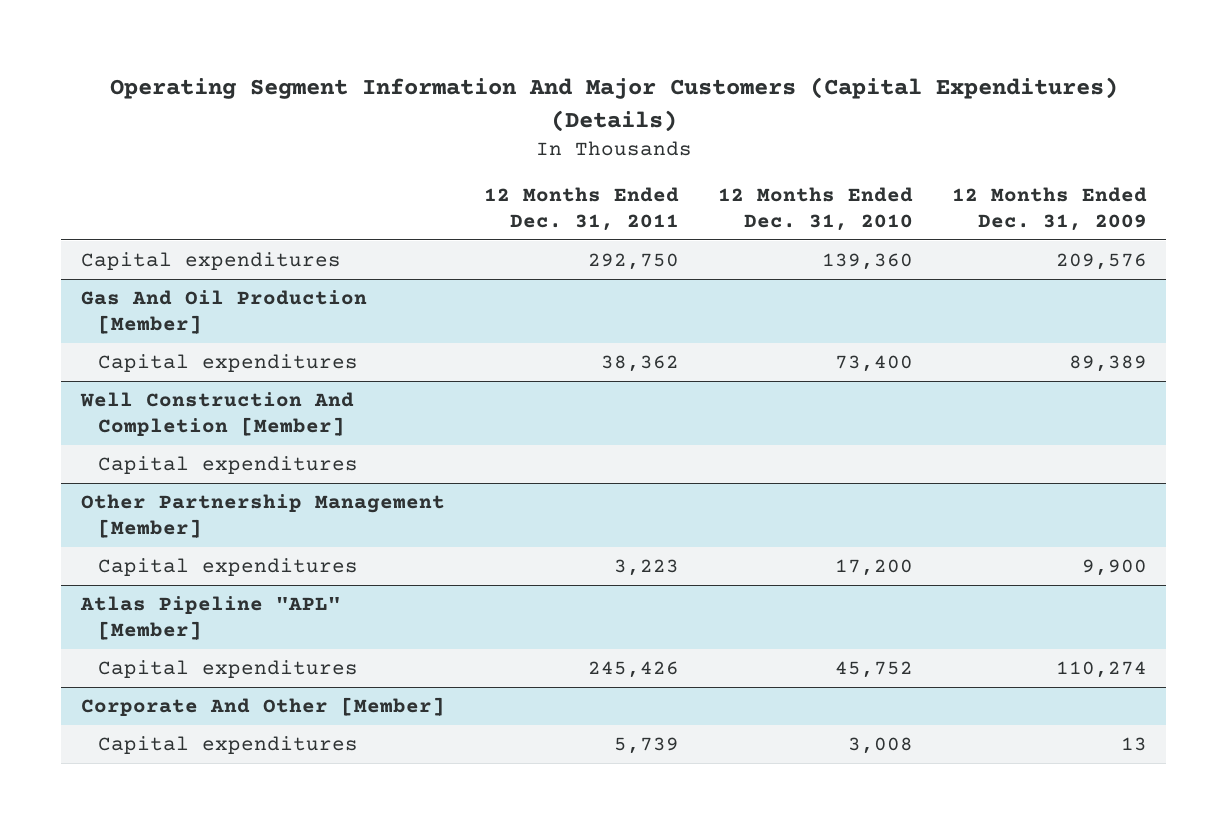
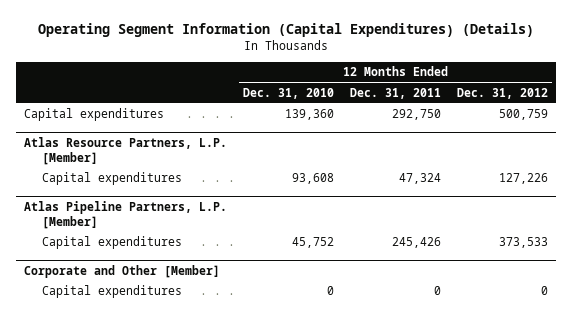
- Operating Segment Information And Major Customers (Capital Expenditures) (Details)
+ Operating Segment Information (Capital Expenditures) (Details)
- | 12 Months Ended Dec. 31, 2011 | 12 Months Ended Dec. 31, 2010 | 12 Months Ended Dec. 31, 2009
+ | 12 Months Ended Dec. 31, 2010 | 12 Months Ended Dec. 31, 2011 | 12 Months Ended Dec. 31, 2012
- Gas And Oil Production [Member]
- Capital expenditures | 38,362 | 73,400 | 89,389
- Well Construction And Completion [Member]
- Capital expenditures
- Other Partnership Management [Member]
- Capital expenditures | 3,223 | 17,200 | 9,900
- Atlas Pipeline "APL" [Member]
+ Atlas Resource Partners, L.P. [Member]
+ Capital expenditures | 93,608 | 47,324 | 127,226
+ Atlas Pipeline Partners, L.P. [Member]
- Corporate And Other [Member]
- Capital expenditures | 5,739 | 3,008 | 13
+ Corporate and Other [Member]
+ Capital expenditures | 0 | 0 | 0

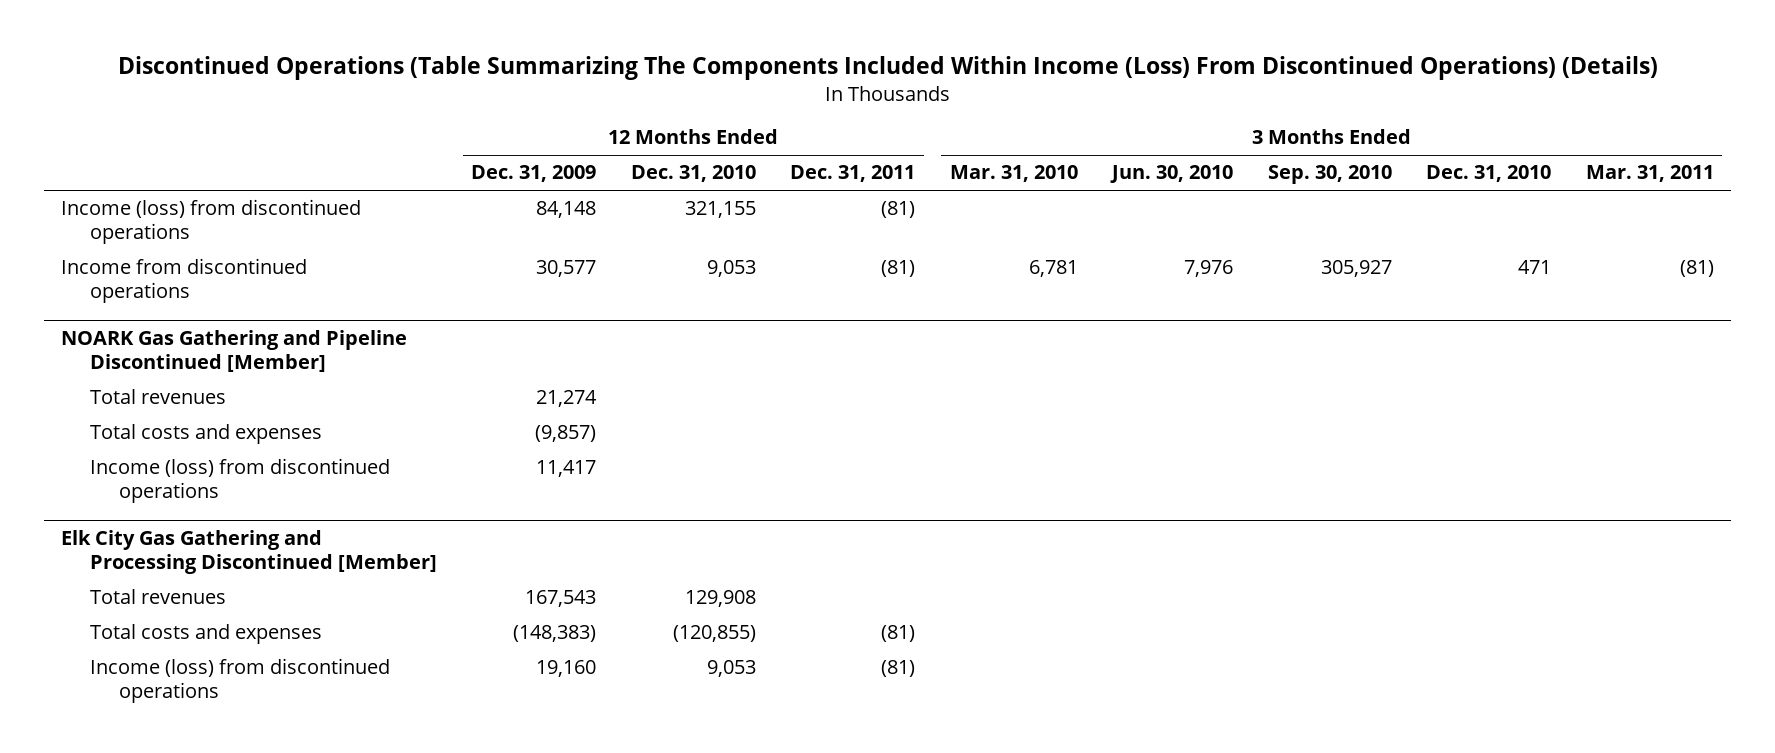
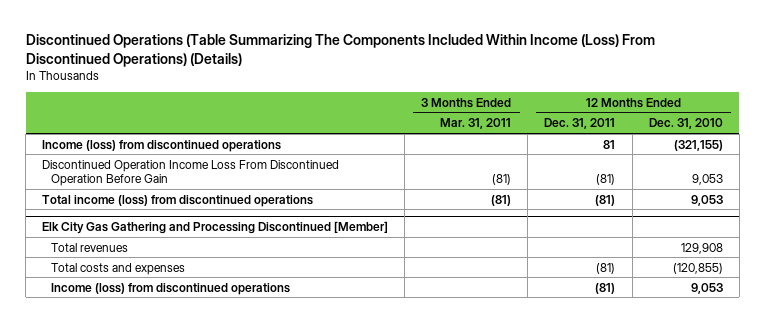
- | 12 Months Ended Dec. 31, 2009 | 12 Months Ended Dec. 31, 2010 | 12 Months Ended Dec. 31, 2011 | 3 Months Ended Mar. 31, 2010 | 3 Months Ended Jun. 30, 2010 | 3 Months Ended Sep. 30, 2010 | 3 Months Ended Dec. 31, 2010 | 3 Months Ended Mar. 31, 2011
+ | 3 Months Ended Mar. 31, 2011 | 12 Months Ended Dec. 31, 2011 | 12 Months Ended Dec. 31, 2010
- Income (loss) from discontinued operations | 84,148 | 321,155 | (81) | | | | |
- Income from discontinued operations | 30,577 | 9,053 | (81) | 6,781 | 7,976 | 305,927 | 471 | (81)
- NOARK Gas Gathering and Pipeline Discontinued [Member]
- Total revenues | 21,274 | | | | | | |
- Total costs and expenses | (9,857) | | | | | | |
- Income (loss) from discontinued operations | 11,417 | | | | | | |
+ Income (loss) from discontinued operations | | 81 | (321,155)
+ Discontinued Operation Income Loss From Discontinued Operation Before Gain | (81) | (81) | 9,053
+ Total income (loss) from discontinued operations | (81) | (81) | 9,053

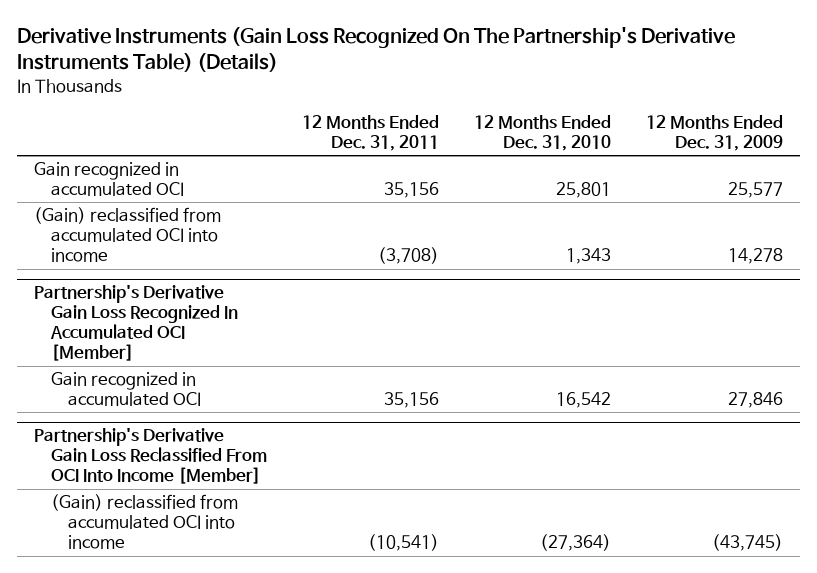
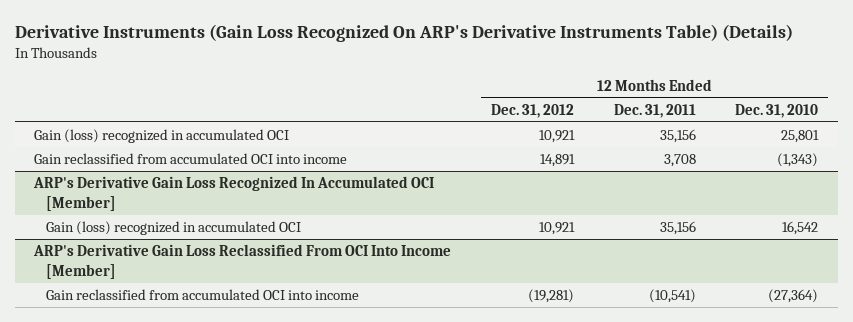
- Derivative Instruments (Gain Loss Recognized On The Partnership's Derivative Instruments Table) (Details)
+ Derivative Instruments (Gain Loss Recognized On ARP's Derivative Instruments Table) (Details)
- | 12 Months Ended Dec. 31, 2011 | 12 Months Ended Dec. 31, 2010 | 12 Months Ended Dec. 31, 2009
+ | 12 Months Ended Dec. 31, 2012 | 12 Months Ended Dec. 31, 2011 | 12 Months Ended Dec. 31, 2010
- Gain recognized in accumulated OCI | 35,156 | 25,801 | 25,577
- (Gain) reclassified from accumulated OCI into income | (3,708) | 1,343 | 14,278
- Partnership's Derivative Gain Loss Recognized In Accumulated OCI [Member]
- Gain recognized in accumulated OCI | 35,156 | 16,542 | 27,846
- Partnership's Derivative Gain Loss Reclassified From OCI Into Income [Member]
- (Gain) reclassified from accumulated OCI into income | (10,541) | (27,364) | (43,745)
+ Gain (loss) recognized in accumulated OCI | 10,921 | 35,156 | 25,801
+ Gain reclassified from accumulated OCI into income | 14,891 | 3,708 | (1,343)
+ ARP's Derivative Gain Loss Recognized In Accumulated OCI [Member]
+ Gain (loss) recognized in accumulated OCI | 10,921 | 35,156 | 16,542
+ ARP's Derivative Gain Loss Reclassified From OCI Into Income [Member]
+ Gain reclassified from accumulated OCI into income | (19,281) | (10,541) | (27,364)

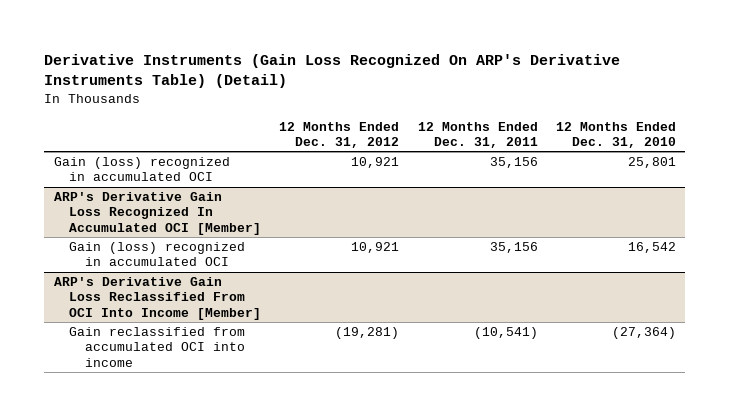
- Derivative Instruments (Gain Loss Recognized On ARP's Derivative Instruments Table) (Details)
+ Derivative Instruments (Gain Loss Recognized On ARP's Derivative Instruments Table) (Detail)
- Gain reclassified from accumulated OCI into income | 14,891 | 3,708 | (1,343)

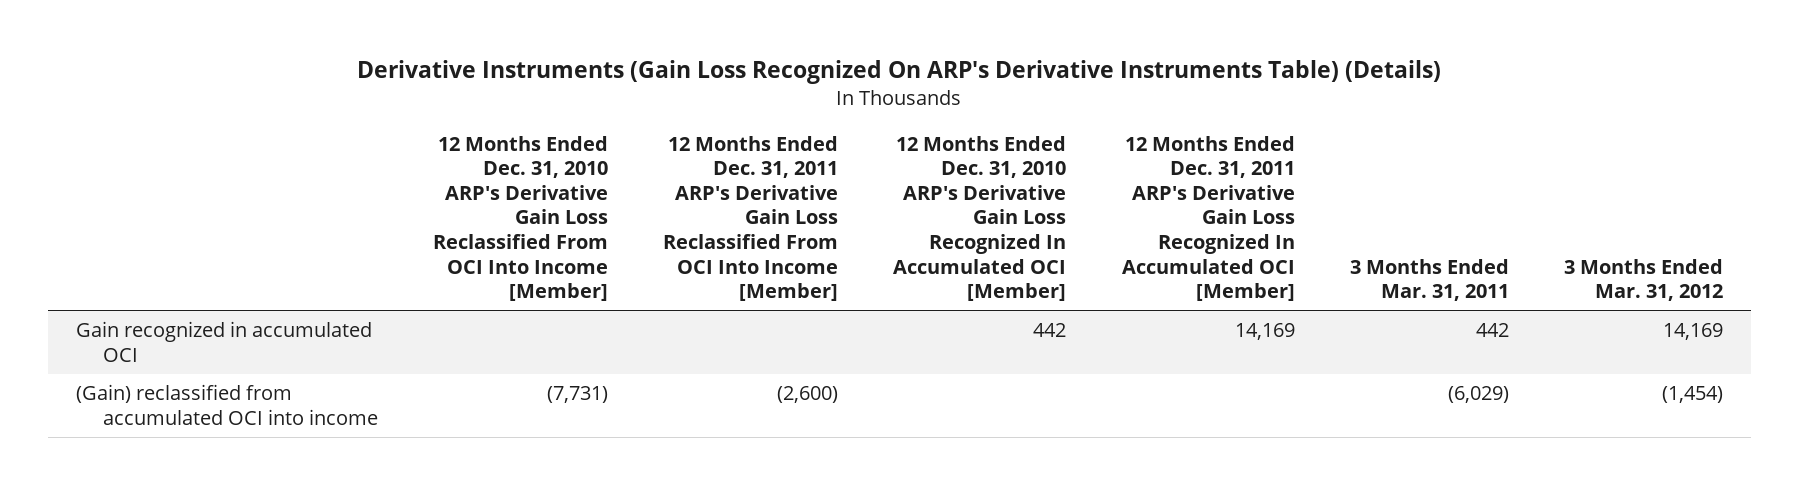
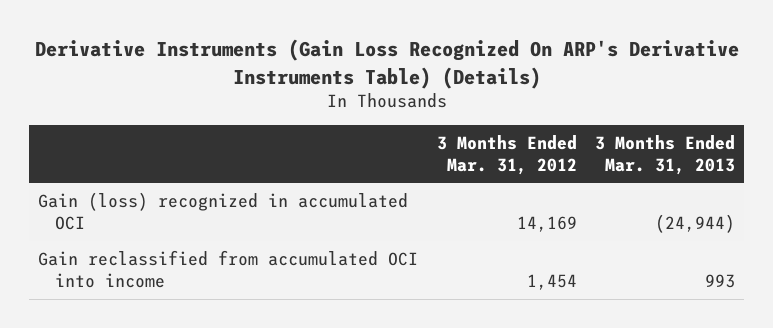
- | 12 Months Ended Dec. 31, 2010 ARP's Derivative Gain Loss Reclassified From OCI Into Income [Member] | 12 Months Ended Dec. 31, 2011 ARP's Derivative Gain Loss Reclassified From OCI Into Income [Member] | 12 Months Ended Dec. 31, 2010 ARP's Derivative Gain Loss Recognized In Accumulated OCI [Member] | 12 Months Ended Dec. 31, 2011 ARP's Derivative Gain Loss Recognized In Accumulated OCI [Member] | 3 Months Ended Mar. 31, 2011 | 3 Months Ended Mar. 31, 2012
+ | 3 Months Ended Mar. 31, 2012 | 3 Months Ended Mar. 31, 2013
- Gain recognized in accumulated OCI | | | 442 | 14,169 | 442 | 14,169
- (Gain) reclassified from accumulated OCI into income | (7,731) | (2,600) | | | (6,029) | (1,454)
+ Gain (loss) recognized in accumulated OCI | 14,169 | (24,944)
+ Gain reclassified from accumulated OCI into income | 1,454 | 993

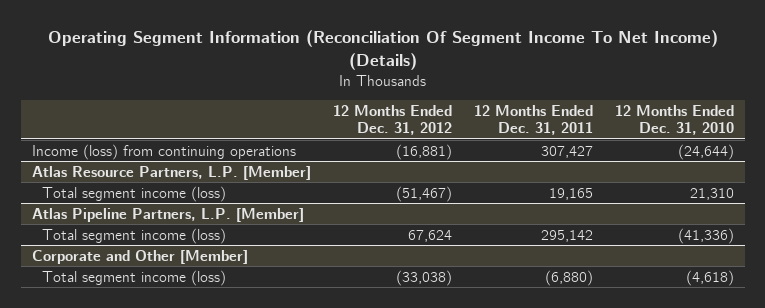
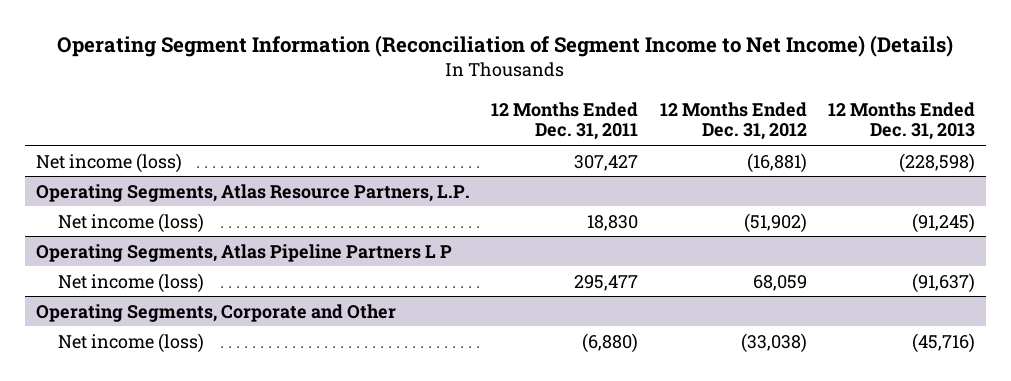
- Operating Segment Information (Reconciliation Of Segment Income To Net Income) (Details)
+ Operating Segment Information (Reconciliation of Segment Income to Net Income) (Details)
- | 12 Months Ended Dec. 31, 2012 | 12 Months Ended Dec. 31, 2011 | 12 Months Ended Dec. 31, 2010
+ | 12 Months Ended Dec. 31, 2011 | 12 Months Ended Dec. 31, 2012 | 12 Months Ended Dec. 31, 2013
- Income (loss) from continuing operations | (16,881) | 307,427 | (24,644)
- Atlas Resource Partners, L.P. [Member]
- Total segment income (loss) | (51,467) | 19,165 | 21,310
- Atlas Pipeline Partners, L.P. [Member]
- Total segment income (loss) | 67,624 | 295,142 | (41,336)
- Corporate and Other [Member]
- Total segment income (loss) | (33,038) | (6,880) | (4,618)
+ Net income (loss) | 307,427 | (16,881) | (228,598)
+ Operating Segments, Atlas Resource Partners, L.P.
+ Net income (loss) | 18,830 | (51,902) | (91,245)
+ Operating Segments, Atlas Pipeline Partners L P
+ Net income (loss) | 295,477 | 68,059 | (91,637)
+ Operating Segments, Corporate and Other
+ Net income (loss) | (6,880) | (33,038) | (45,716)

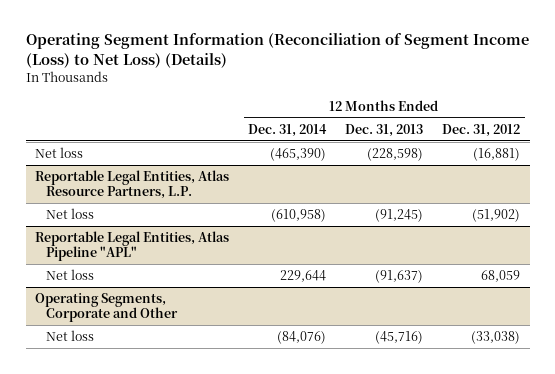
- Operating Segment Information (Reconciliation of Segment Income to Net Income) (Details)
+ Operating Segment Information (Reconciliation of Segment Income (Loss) to Net Loss) (Details)
- | 12 Months Ended Dec. 31, 2011 | 12 Months Ended Dec. 31, 2012 | 12 Months Ended Dec. 31, 2013
+ | 12 Months Ended Dec. 31, 2014 | 12 Months Ended Dec. 31, 2013 | 12 Months Ended Dec. 31, 2012
- Net income (loss) | 307,427 | (16,881) | (228,598)
- Operating Segments, Atlas Resource Partners, L.P.
- Net income (loss) | 18,830 | (51,902) | (91,245)
- Operating Segments, Atlas Pipeline Partners L P
- Net income (loss) | 295,477 | 68,059 | (91,637)
+ Net loss | (465,390) | (228,598) | (16,881)
+ Reportable Legal Entities, Atlas Resource Partners, L.P.
+ Net loss | (610,958) | (91,245) | (51,902)
+ Reportable Legal Entities, Atlas Pipeline "APL"
+ Net loss | 229,644 | (91,637) | 68,059
@ Operating Segments, Corporate and Other
- Net income (loss) | (6,880) | (33,038) | (45,716)
+ Net loss | (84,076) | (45,716) | (33,038)

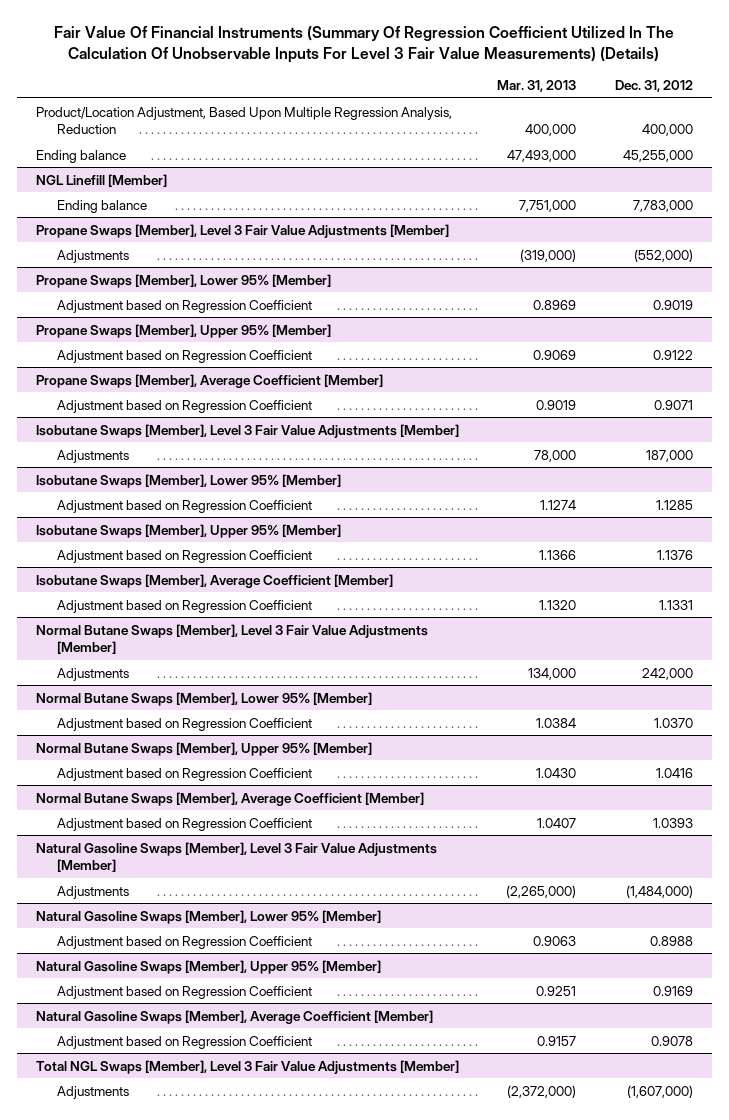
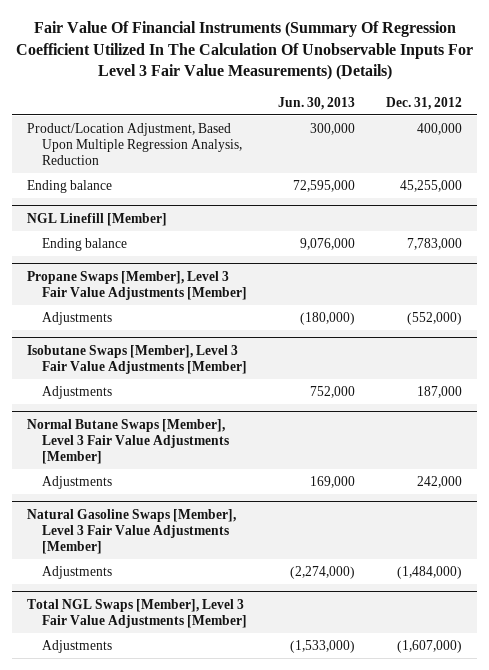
- | Mar. 31, 2013 | Dec. 31, 2012
+ | Jun. 30, 2013 | Dec. 31, 2012
- Propane Swaps [Member], Lower 95% [Member]
- Adjustment based on Regression Coefficient | 0.8969 | 0.9019
- Propane Swaps [Member], Upper 95% [Member]
- Adjustment based on Regression Coefficient | 0.9069 | 0.9122
- Propane Swaps [Member], Average Coefficient [Member]
- Adjustment based on Regression Coefficient | 0.9019 | 0.9071
- Isobutane Swaps [Member], Lower 95% [Member]
- Adjustment based on Regression Coefficient | 1.1274 | 1.1285
- Isobutane Swaps [Member], Upper 95% [Member]
- Adjustment based on Regression Coefficient | 1.1366 | 1.1376
- Isobutane Swaps [Member], Average Coefficient [Member]
- Adjustment based on Regression Coefficient | 1.1320 | 1.1331
- Normal Butane Swaps [Member], Lower 95% [Member]
- Adjustment based on Regression Coefficient | 1.0384 | 1.0370
- Normal Butane Swaps [Member], Upper 95% [Member]
- Adjustment based on Regression Coefficient | 1.0430 | 1.0416
- Normal Butane Swaps [Member], Average Coefficient [Member]
- Adjustment based on Regression Coefficient | 1.0407 | 1.0393
- Natural Gasoline Swaps [Member], Lower 95% [Member]
- Adjustment based on Regression Coefficient | 0.9063 | 0.8988
- Natural Gasoline Swaps [Member], Upper 95% [Member]
- Adjustment based on Regression Coefficient | 0.9251 | 0.9169
- Natural Gasoline Swaps [Member], Average Coefficient [Member]
- Adjustment based on Regression Coefficient | 0.9157 | 0.9078

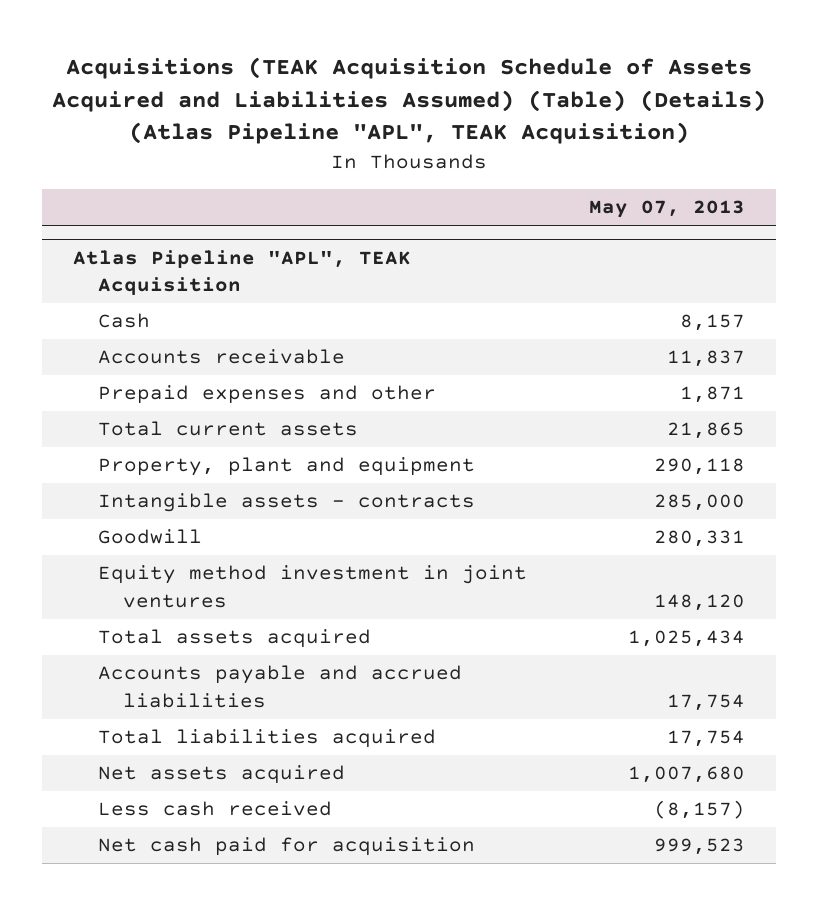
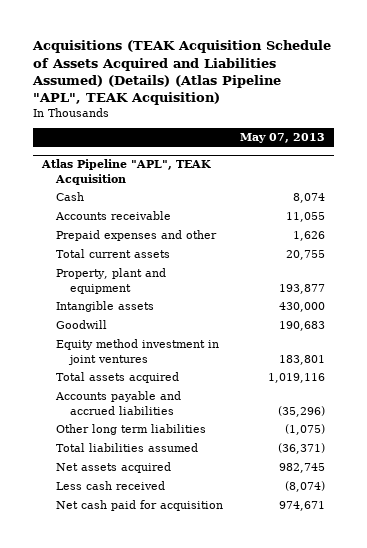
- Acquisitions (TEAK Acquisition Schedule of Assets Acquired and Liabilities Assumed) (Table) (Details) (Atlas Pipeline "APL", TEAK Acquisition)
+ Acquisitions (TEAK Acquisition Schedule of Assets Acquired and Liabilities Assumed) (Details) (Atlas Pipeline "APL", TEAK Acquisition)
@ Atlas Pipeline "APL", TEAK Acquisition
- Cash | 8,157
- Accounts receivable | 11,837
- Prepaid expenses and other | 1,871
- Total current assets | 21,865
- Property, plant and equipment | 290,118
- Intangible assets - contracts | 285,000
- Goodwill | 280,331
- Equity method investment in joint ventures | 148,120
- Total assets acquired | 1,025,434
- Accounts payable and accrued liabilities | 17,754
- Total liabilities acquired | 17,754
- Net assets acquired | 1,007,680
- Less cash received | (8,157)
- Net cash paid for acquisition | 999,523
+ Cash | 8,074
+ Accounts receivable | 11,055
+ Prepaid expenses and other | 1,626
+ Total current assets | 20,755
+ Property, plant and equipment | 193,877
+ Intangible assets | 430,000
+ Goodwill | 190,683
+ Equity method investment in joint ventures | 183,801
+ Total assets acquired | 1,019,116
+ Accounts payable and accrued liabilities | (35,296)
+ Other long term liabilities | (1,075)
+ Total liabilities assumed | (36,371)
+ Net assets acquired | 982,745
+ Less cash received | (8,074)
+ Net cash paid for acquisition | 974,671

